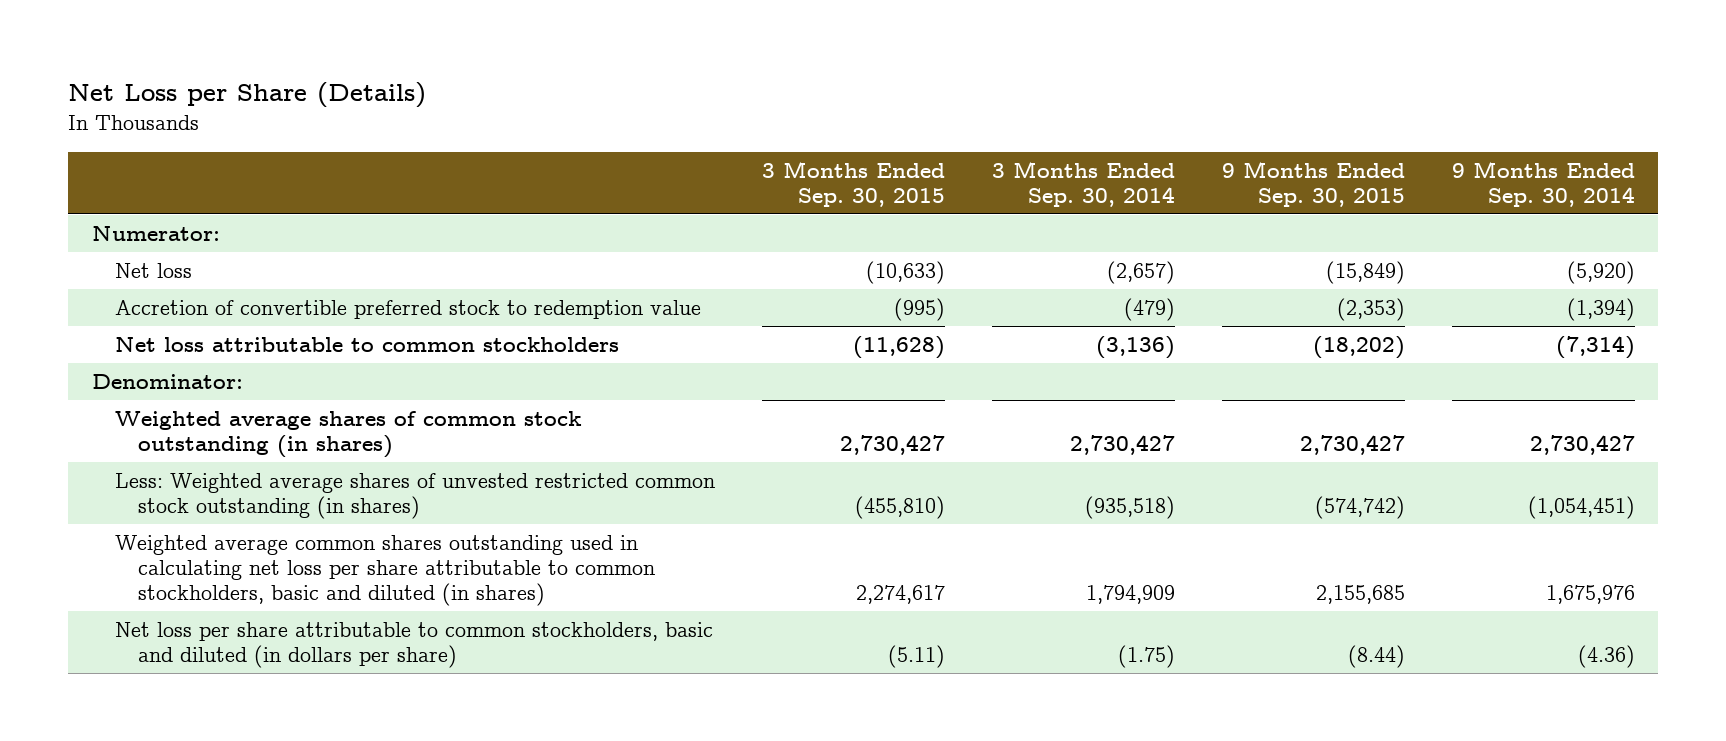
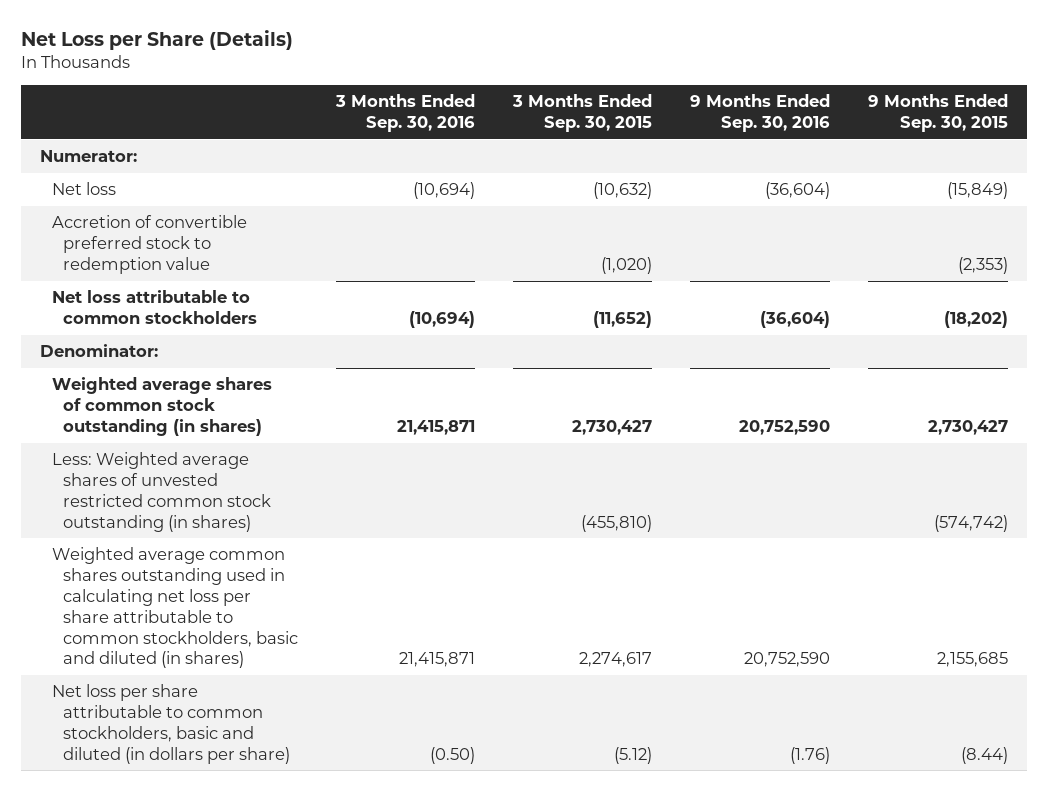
- | 3 Months Ended Sep. 30, 2015 | 3 Months Ended Sep. 30, 2014 | 9 Months Ended Sep. 30, 2015 | 9 Months Ended Sep. 30, 2014
+ | 3 Months Ended Sep. 30, 2016 | 3 Months Ended Sep. 30, 2015 | 9 Months Ended Sep. 30, 2016 | 9 Months Ended Sep. 30, 2015
- Net loss | (10,633) | (2,657) | (15,849) | (5,920)
- Accretion of convertible preferred stock to redemption value | (995) | (479) | (2,353) | (1,394)
- Net loss attributable to common stockholders | (11,628) | (3,136) | (18,202) | (7,314)
+ Net loss | (10,694) | (10,632) | (36,604) | (15,849)
+ Accretion of convertible preferred stock to redemption value | | (1,020) | | (2,353)
+ Net loss attributable to common stockholders | (10,694) | (11,652) | (36,604) | (18,202)
- Net loss per share attributable to common stockholders, basic and diluted (in dollars per share) | (5.11) | (1.75) | (8.44) | (4.36)
+ Net loss per share attributable to common stockholders, basic and diluted (in dollars per share) | (0.50) | (5.12) | (1.76) | (8.44)

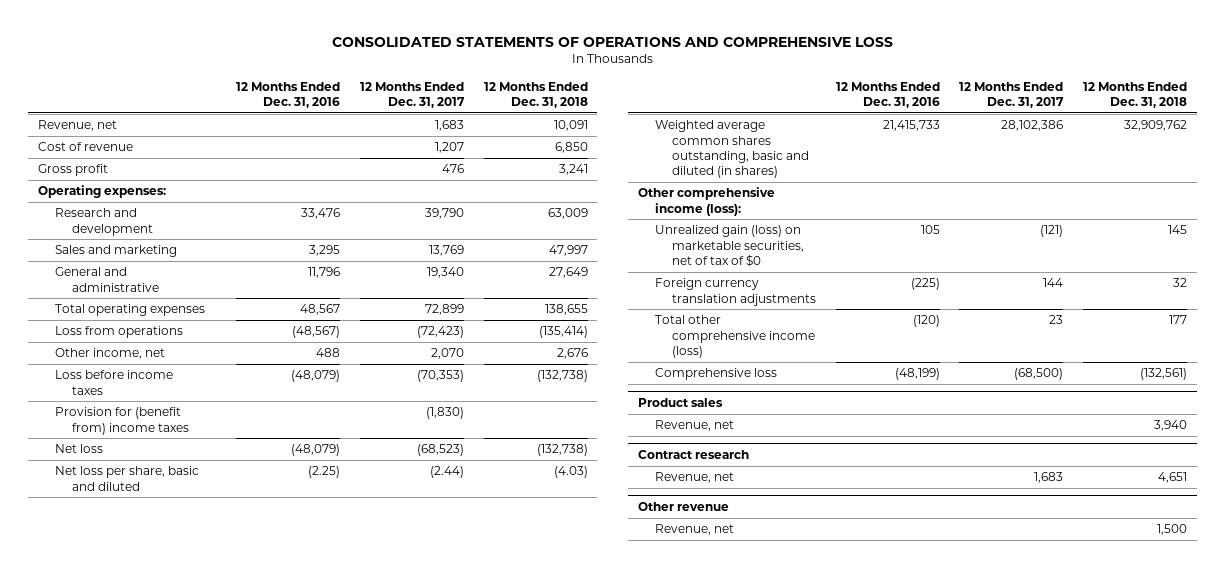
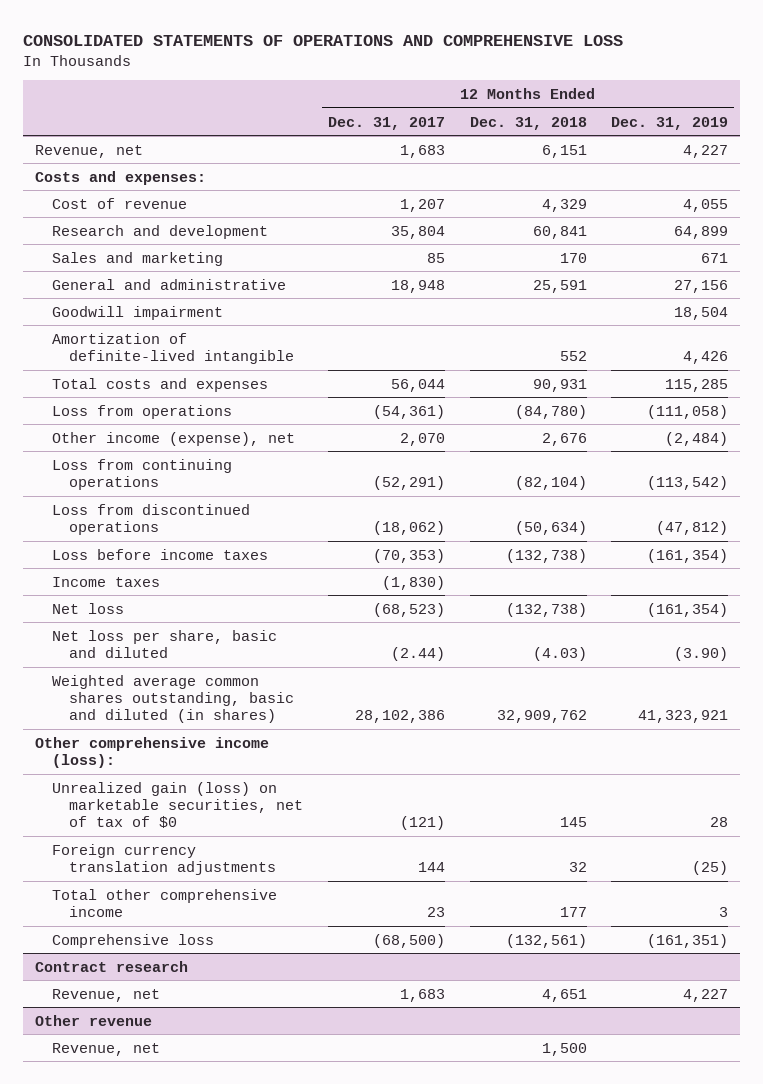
- | 12 Months Ended Dec. 31, 2016 | 12 Months Ended Dec. 31, 2017 | 12 Months Ended Dec. 31, 2018
+ | 12 Months Ended Dec. 31, 2017 | 12 Months Ended Dec. 31, 2018 | 12 Months Ended Dec. 31, 2019
- Revenue, net | | 1,683 | 10,091
- Cost of revenue | | 1,207 | 6,850
- Gross profit | | 476 | 3,241
- Operating expenses:
- Research and development | 33,476 | 39,790 | 63,009
- Sales and marketing | 3,295 | 13,769 | 47,997
- General and administrative | 11,796 | 19,340 | 27,649
- Total operating expenses | 48,567 | 72,899 | 138,655
- Loss from operations | (48,567) | (72,423) | (135,414)
- Other income, net | 488 | 2,070 | 2,676
+ Revenue, net | 1,683 | 6,151 | 4,227
+ Costs and expenses:
+ Cost of revenue | 1,207 | 4,329 | 4,055
+ Research and development | 35,804 | 60,841 | 64,899
+ Sales and marketing | 85 | 170 | 671
+ General and administrative | 18,948 | 25,591 | 27,156
+ Goodwill impairment | | | 18,504
+ Amortization of definite-lived intangible | | 552 | 4,426
+ Total costs and expenses | 56,044 | 90,931 | 115,285
+ Loss from operations | (54,361) | (84,780) | (111,058)
+ Other income (expense), net | 2,070 | 2,676 | (2,484)
+ Loss from continuing operations | (52,291) | (82,104) | (113,542)
+ Loss from discontinued operations | (18,062) | (50,634) | (47,812)
- Provision for (benefit from) income taxes | | (1,830) |
+ Income taxes | (1,830) | |
- Total other comprehensive income (loss) | (120) | 23 | 177
+ Total other comprehensive income | 23 | 177 | 3
- Product sales
- Revenue, net | | | 3,940

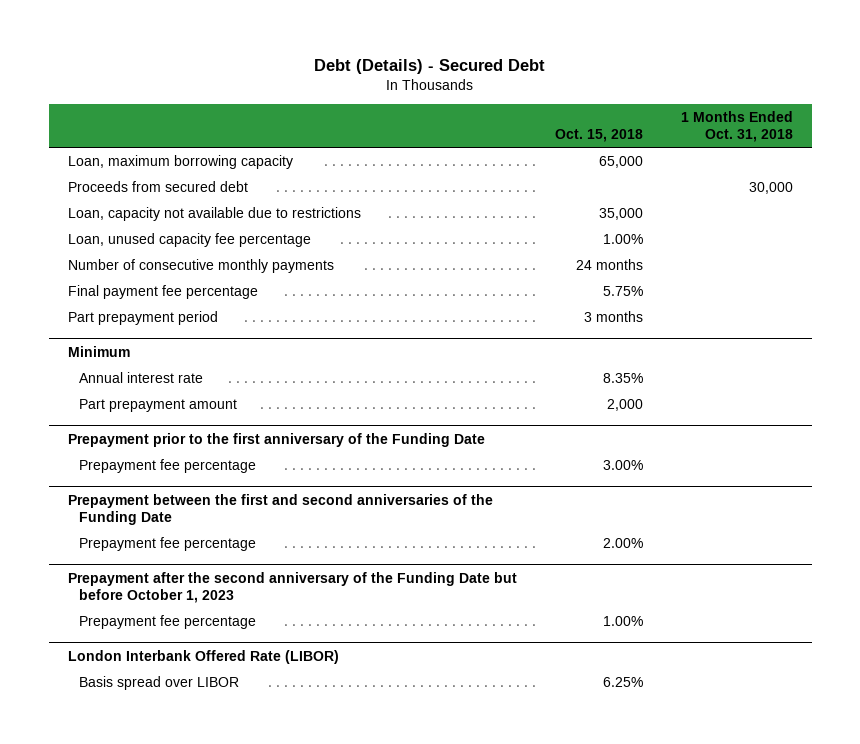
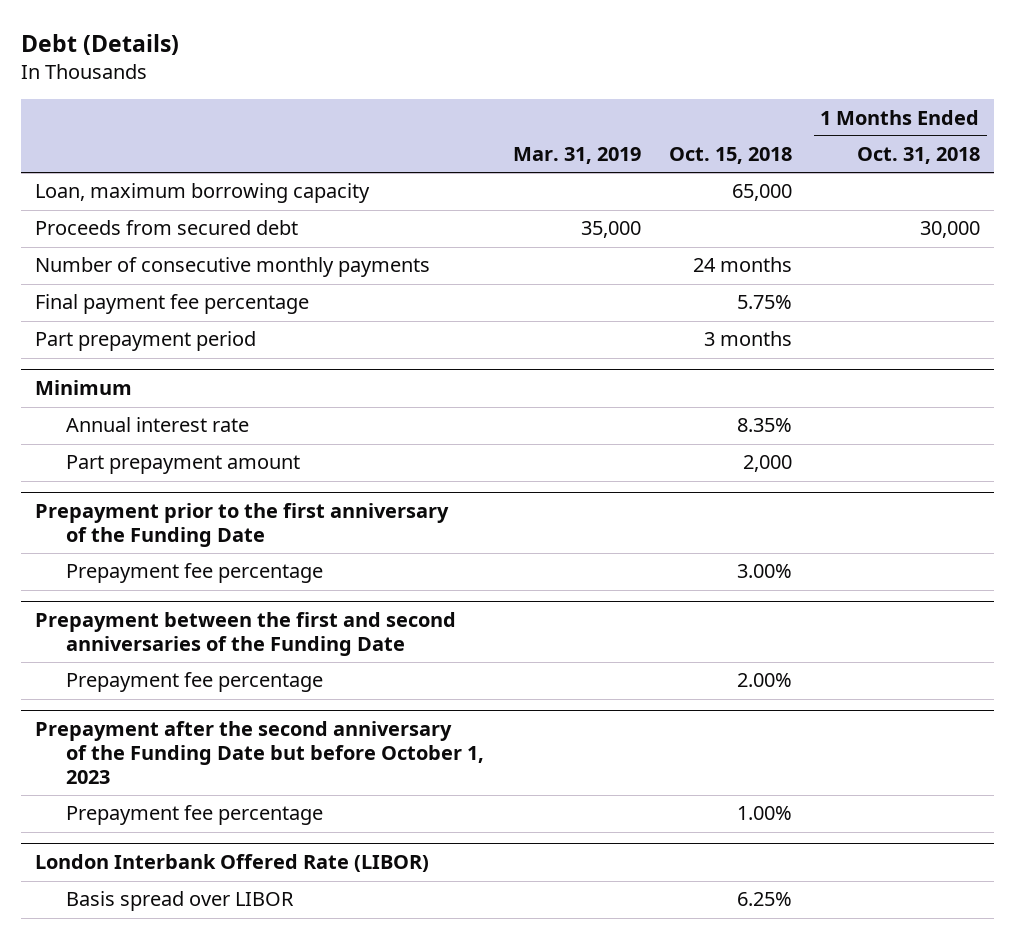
- Debt (Details) - Secured Debt
+ Debt (Details)
- | Oct. 15, 2018 | 1 Months Ended Oct. 31, 2018
+ | Mar. 31, 2019 | Oct. 15, 2018 | 1 Months Ended Oct. 31, 2018
- Loan, capacity not available due to restrictions | 35,000 |
- Loan, unused capacity fee percentage | 1.00% |

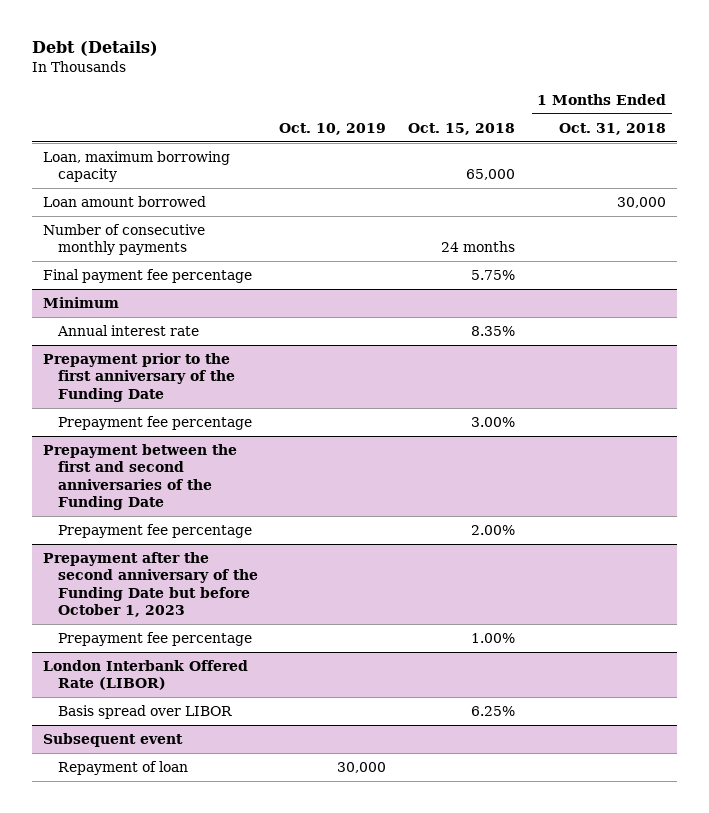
- | Mar. 31, 2019 | Oct. 15, 2018 | 1 Months Ended Oct. 31, 2018
+ | Oct. 10, 2019 | Oct. 15, 2018 | 1 Months Ended Oct. 31, 2018
- Proceeds from secured debt | 35,000 | | 30,000
+ Loan amount borrowed | | | 30,000
- Part prepayment period | | 3 months |
@ Minimum
- Part prepayment amount | | 2,000 |
+ Subsequent event
+ Repayment of loan | 30,000 | |

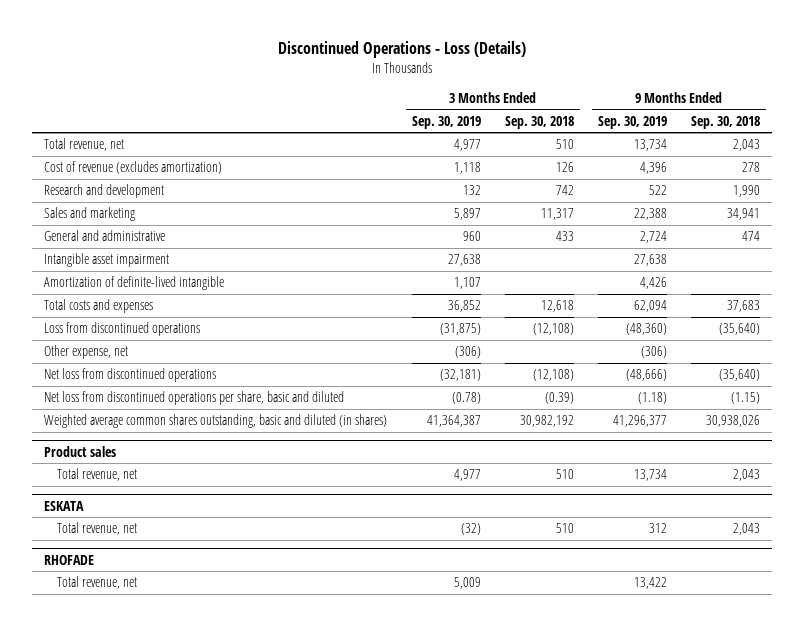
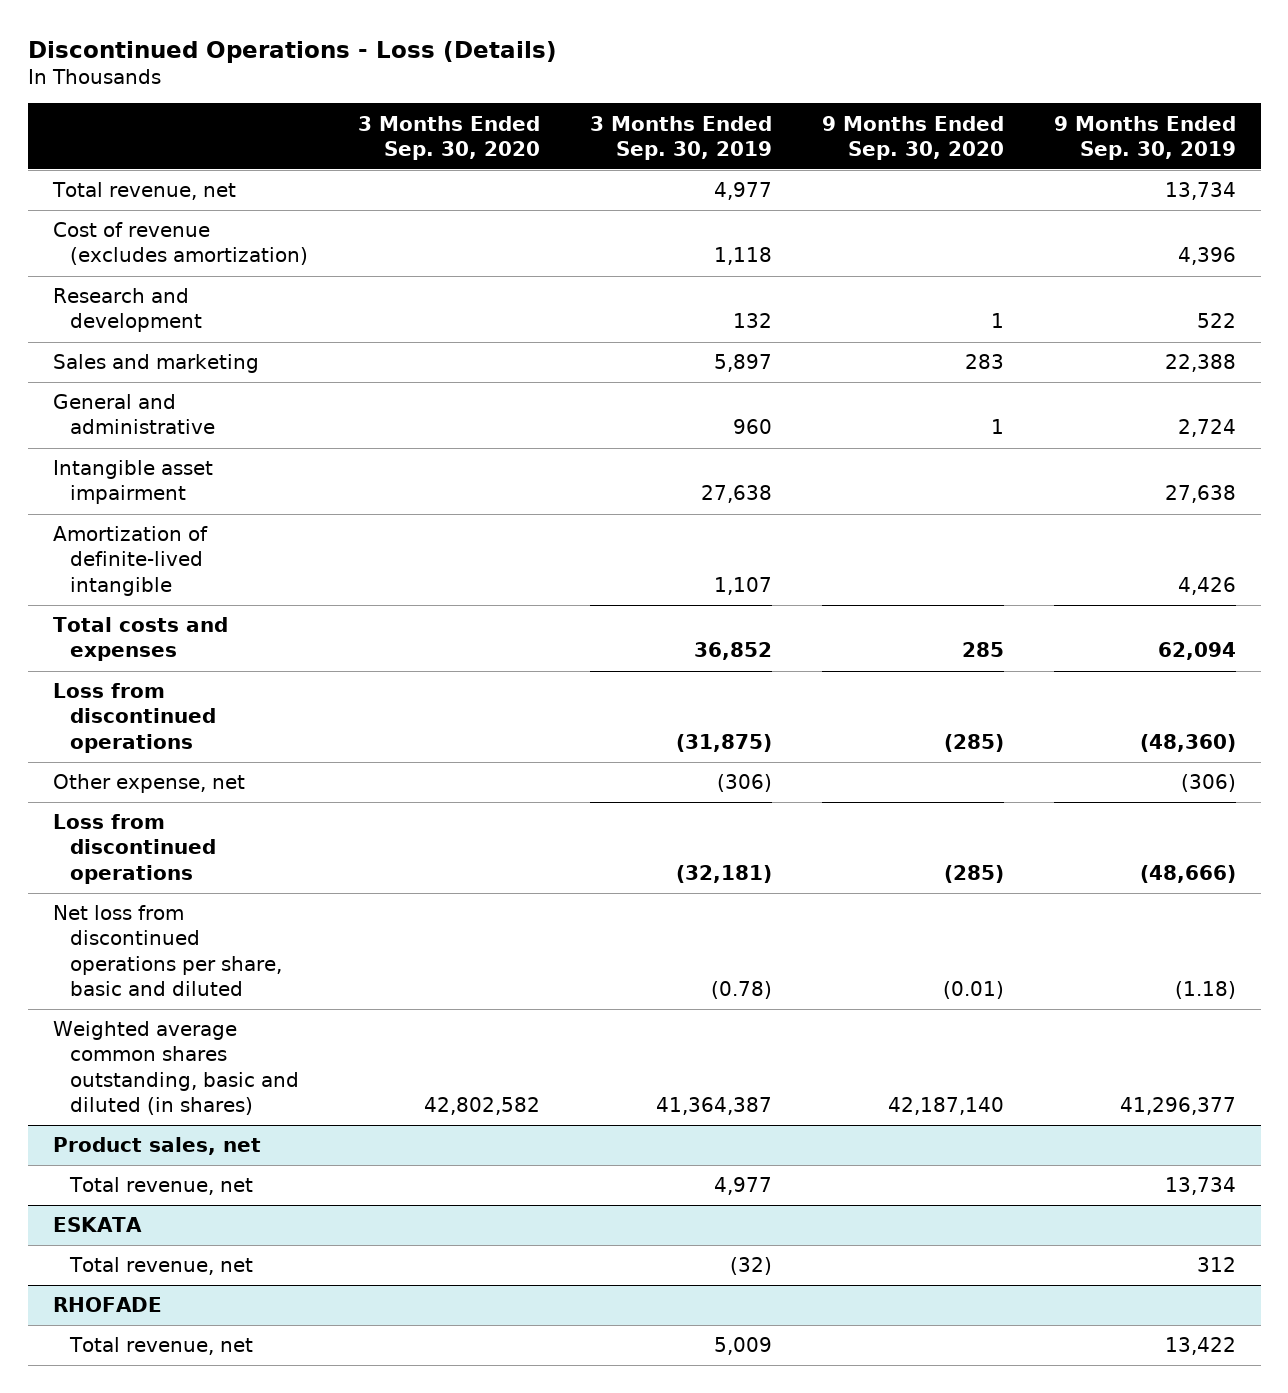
- | 3 Months Ended Sep. 30, 2019 | 3 Months Ended Sep. 30, 2018 | 9 Months Ended Sep. 30, 2019 | 9 Months Ended Sep. 30, 2018
+ | 3 Months Ended Sep. 30, 2020 | 3 Months Ended Sep. 30, 2019 | 9 Months Ended Sep. 30, 2020 | 9 Months Ended Sep. 30, 2019
- Net loss from discontinued operations | (32,181) | (12,108) | (48,666) | (35,640)
+ Loss from discontinued operations | | (32,181) | (285) | (48,666)
- Product sales
+ Product sales, net

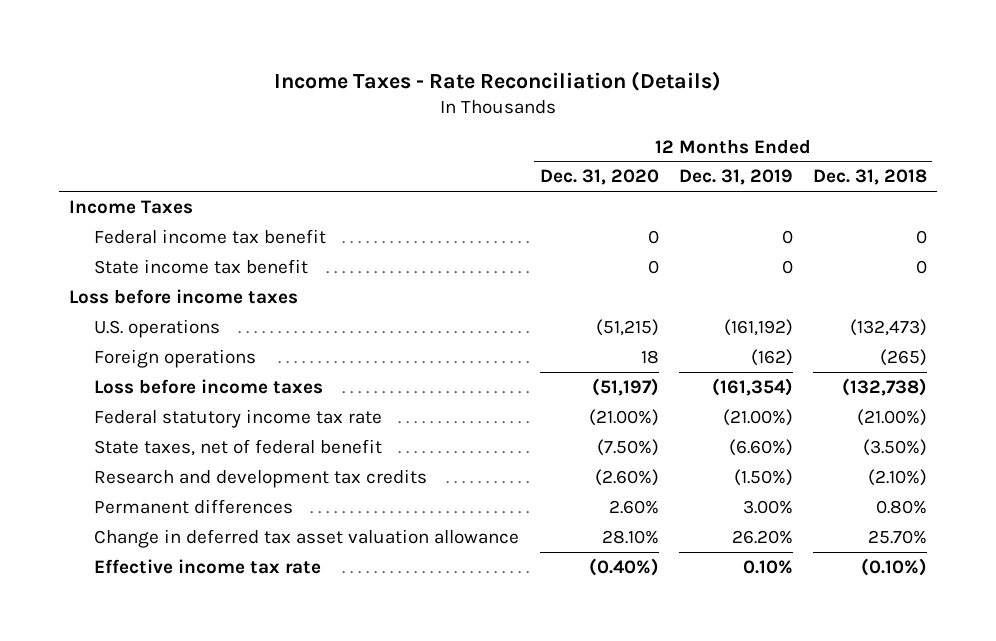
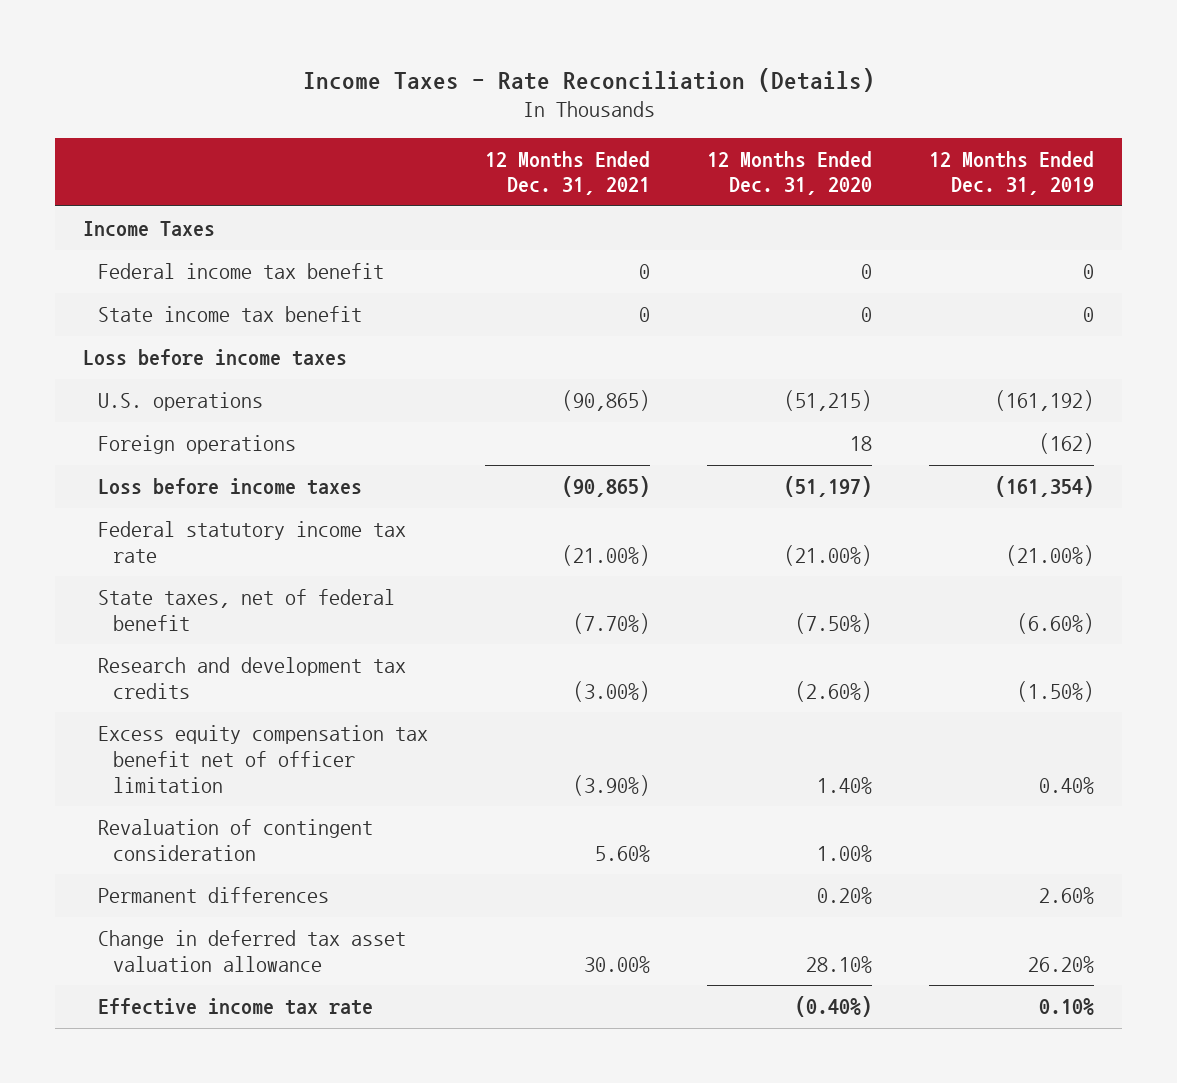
- | 12 Months Ended Dec. 31, 2020 | 12 Months Ended Dec. 31, 2019 | 12 Months Ended Dec. 31, 2018
+ | 12 Months Ended Dec. 31, 2021 | 12 Months Ended Dec. 31, 2020 | 12 Months Ended Dec. 31, 2019
- Permanent differences | 2.60% | 3.00% | 0.80%
+ Excess equity compensation tax benefit net of officer limitation | (3.90%) | 1.40% | 0.40%
+ Revaluation of contingent consideration | 5.60% | 1.00% |
+ Permanent differences | | 0.20% | 2.60%

